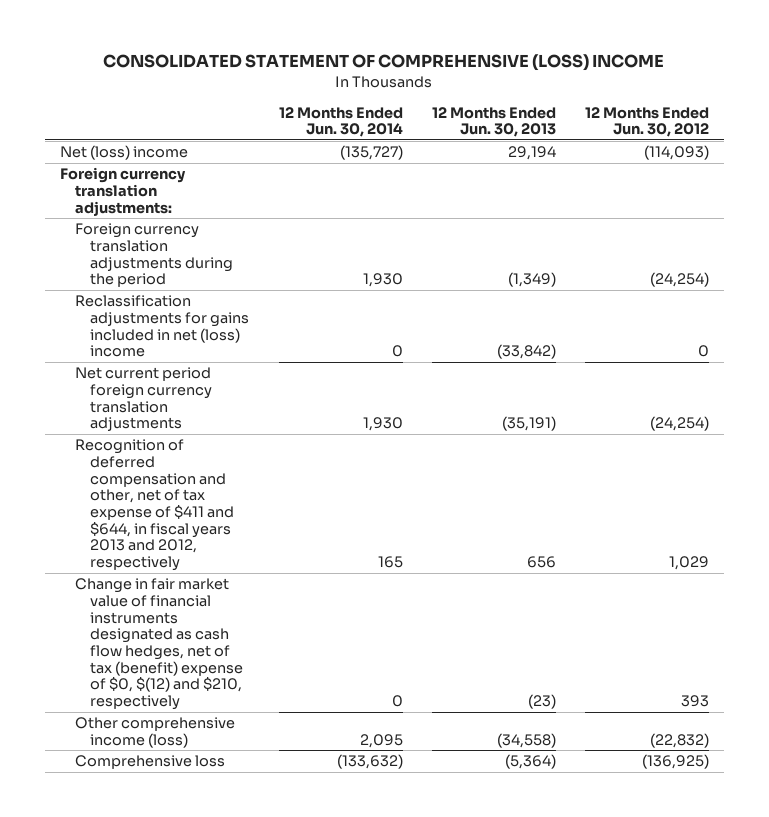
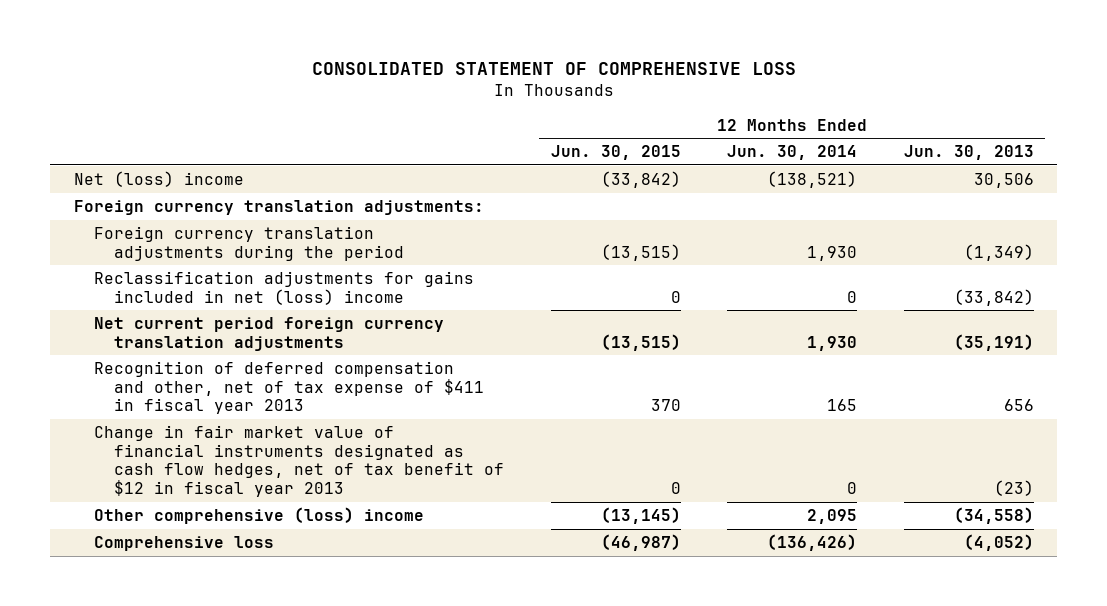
- CONSOLIDATED STATEMENT OF COMPREHENSIVE (LOSS) INCOME
+ CONSOLIDATED STATEMENT OF COMPREHENSIVE LOSS
- | 12 Months Ended Jun. 30, 2014 | 12 Months Ended Jun. 30, 2013 | 12 Months Ended Jun. 30, 2012
+ | 12 Months Ended Jun. 30, 2015 | 12 Months Ended Jun. 30, 2014 | 12 Months Ended Jun. 30, 2013
- Net (loss) income | (135,727) | 29,194 | (114,093)
+ Net (loss) income | (33,842) | (138,521) | 30,506
- Recognition of deferred compensation and other, net of tax expense of $411 and $644, in fiscal years 2013 and 2012, respectively | 165 | 656 | 1,029
- Change in fair market value of financial instruments designated as cash flow hedges, net of tax (benefit) expense of $0, $(12) and $210, respectively | 0 | (23) | 393
- Other comprehensive income (loss) | 2,095 | (34,558) | (22,832)
- Comprehensive loss | (133,632) | (5,364) | (136,925)
+ Recognition of deferred compensation and other, net of tax expense of $411 in fiscal year 2013 | 370 | 165 | 656
+ Change in fair market value of financial instruments designated as cash flow hedges, net of tax benefit of $12 in fiscal year 2013 | 0 | 0 | (23)
+ Other comprehensive (loss) income | (13,145) | 2,095 | (34,558)
+ Comprehensive loss | (46,987) | (136,426) | (4,052)

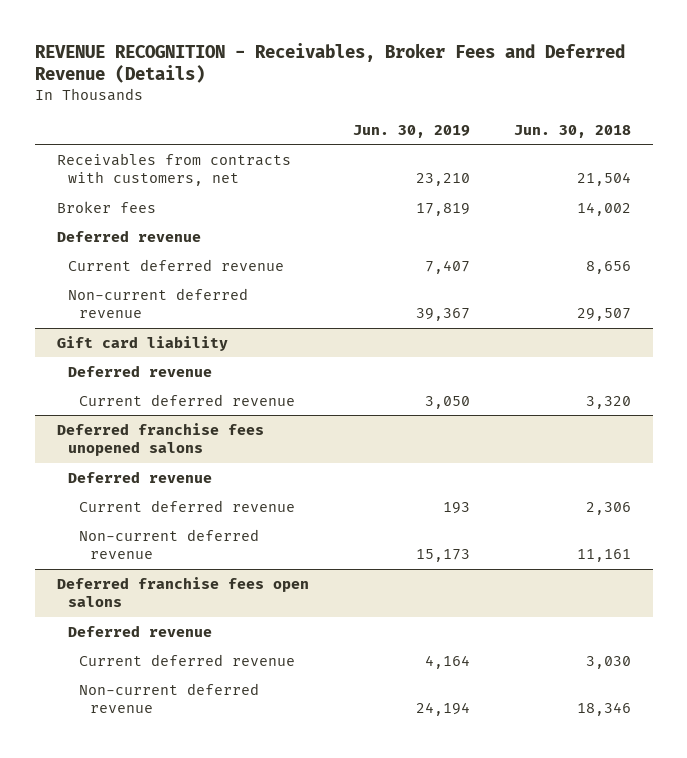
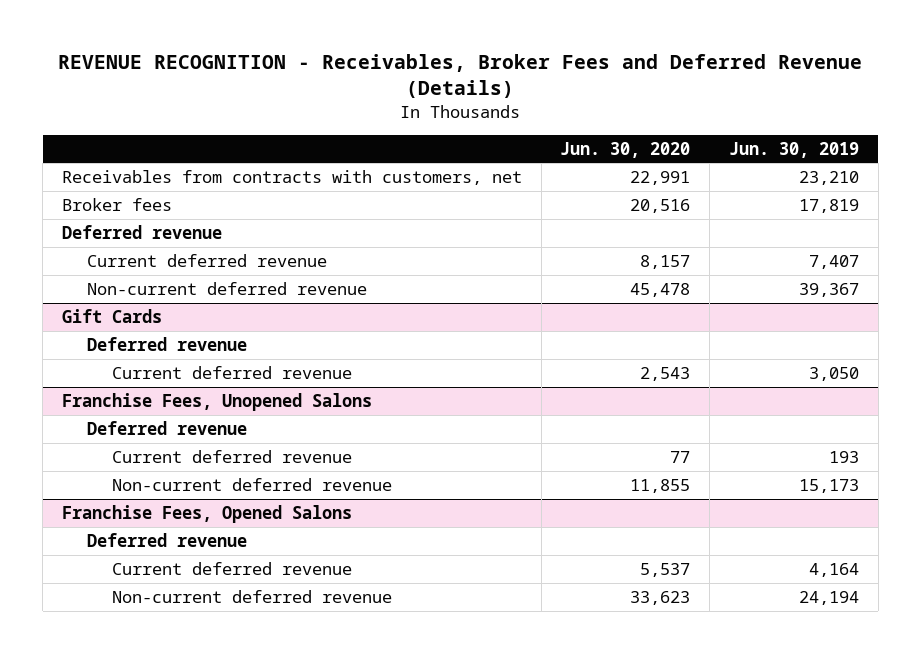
- | Jun. 30, 2019 | Jun. 30, 2018
+ | Jun. 30, 2020 | Jun. 30, 2019
- Gift card liability
+ Gift Cards
- Deferred franchise fees unopened salons
+ Franchise Fees, Unopened Salons
- Deferred franchise fees open salons
+ Franchise Fees, Opened Salons

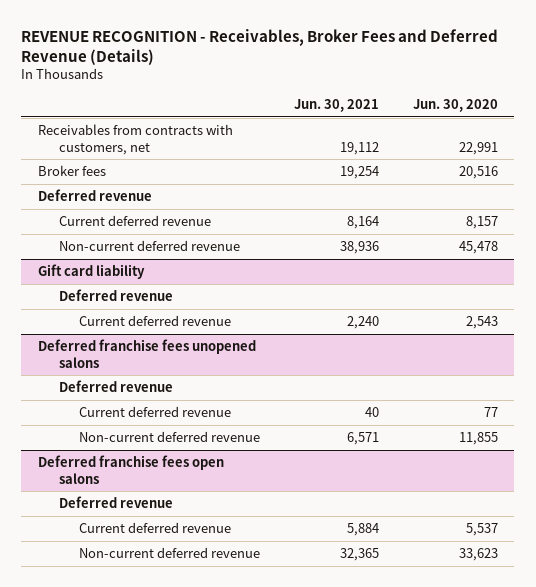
- | Jun. 30, 2020 | Jun. 30, 2019
+ | Jun. 30, 2021 | Jun. 30, 2020
- Gift Cards
+ Gift card liability
- Franchise Fees, Unopened Salons
+ Deferred franchise fees unopened salons
- Franchise Fees, Opened Salons
+ Deferred franchise fees open salons

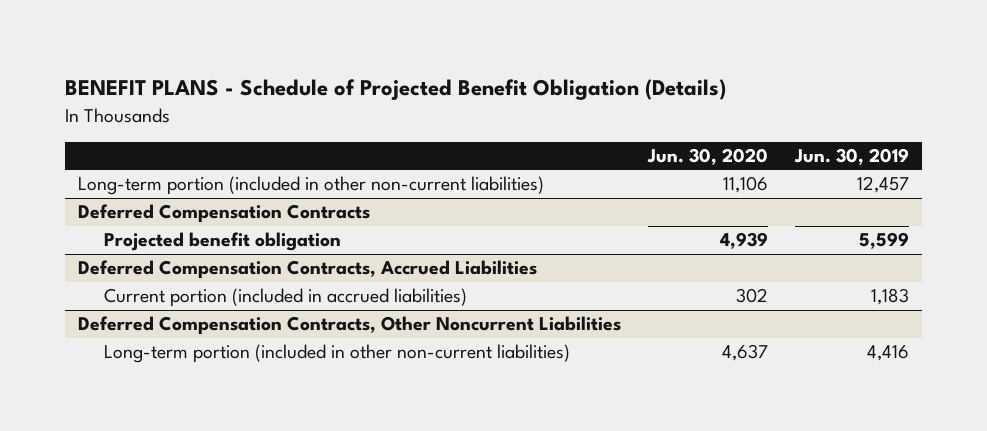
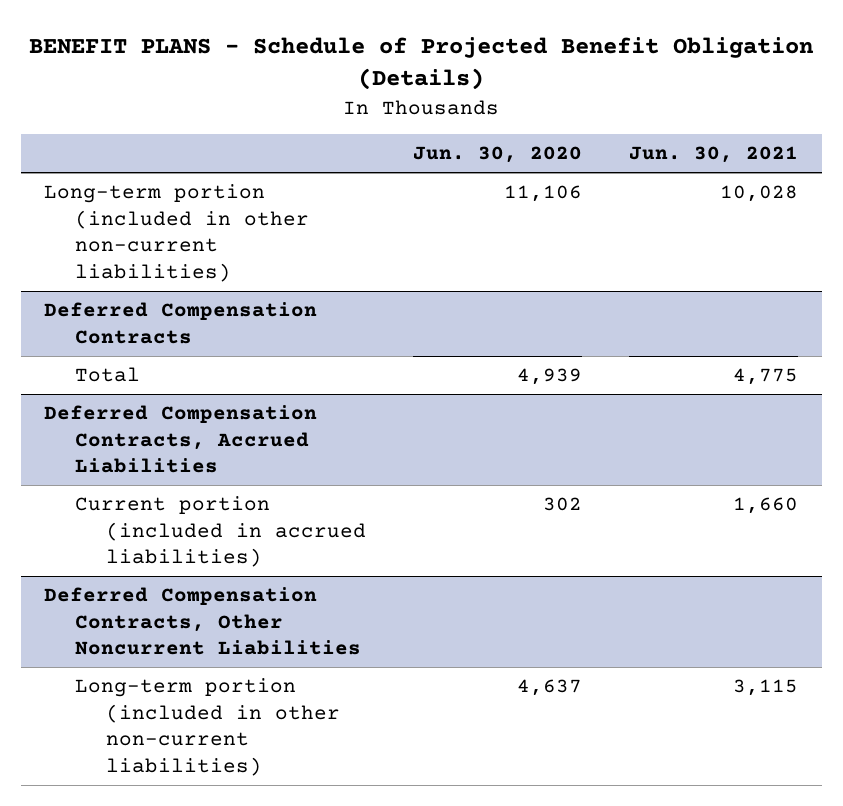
- | Jun. 30, 2020 | Jun. 30, 2019
+ | Jun. 30, 2020 | Jun. 30, 2021
@ Deferred Compensation Contracts
- Projected benefit obligation | 4,939 | 5,599
+ Total | 4,939 | 4,775

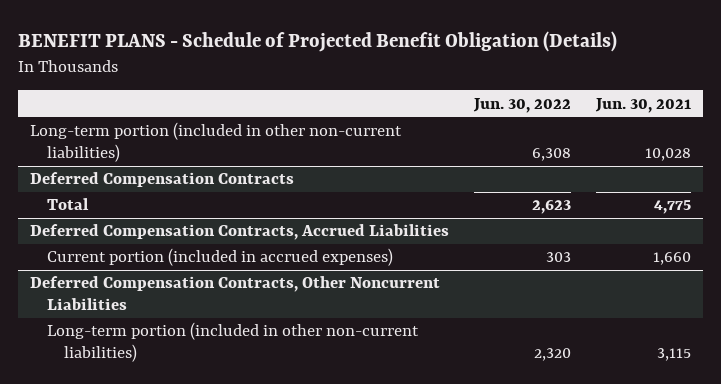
- | Jun. 30, 2020 | Jun. 30, 2021
+ | Jun. 30, 2022 | Jun. 30, 2021
@ Deferred Compensation Contracts, Accrued Liabilities
- Current portion (included in accrued liabilities) | 302 | 1,660
+ Current portion (included in accrued expenses) | 303 | 1,660

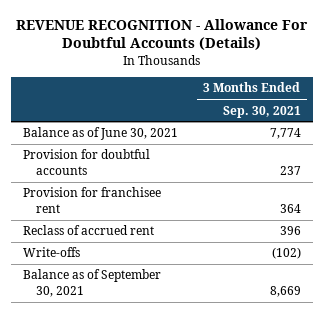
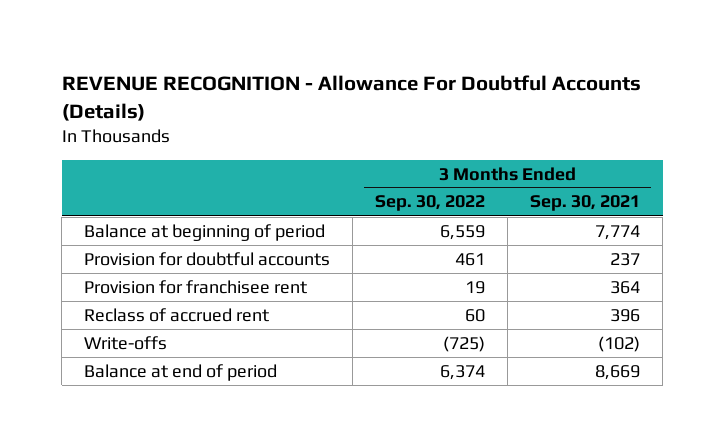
- | 3 Months Ended Sep. 30, 2021
+ | 3 Months Ended Sep. 30, 2022 | 3 Months Ended Sep. 30, 2021
- Balance as of June 30, 2021 | 7,774
+ Balance at beginning of period | 6,559 | 7,774
- Balance as of September 30, 2021 | 8,669
+ Balance at end of period | 6,374 | 8,669

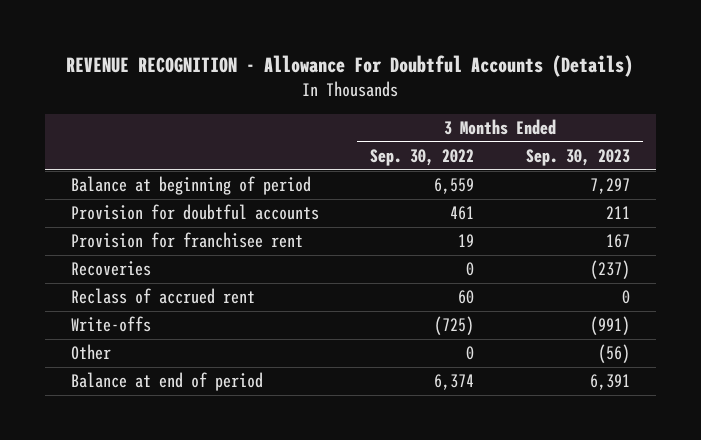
- | 3 Months Ended Sep. 30, 2022 | 3 Months Ended Sep. 30, 2021
+ | 3 Months Ended Sep. 30, 2022 | 3 Months Ended Sep. 30, 2023
+ Recoveries | 0 | (237)
+ Other | 0 | (56)

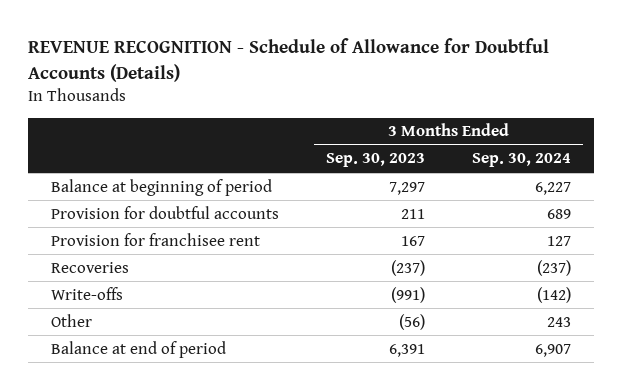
- REVENUE RECOGNITION - Allowance For Doubtful Accounts (Details)
+ REVENUE RECOGNITION - Schedule of Allowance for Doubtful Accounts (Details)
- | 3 Months Ended Sep. 30, 2022 | 3 Months Ended Sep. 30, 2023
+ | 3 Months Ended Sep. 30, 2023 | 3 Months Ended Sep. 30, 2024
- Reclass of accrued rent | 60 | 0

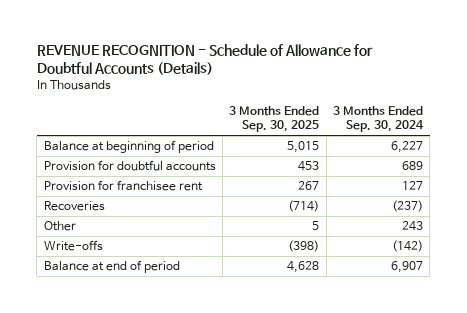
- | 3 Months Ended Sep. 30, 2023 | 3 Months Ended Sep. 30, 2024
+ | 3 Months Ended Sep. 30, 2025 | 3 Months Ended Sep. 30, 2024
moved down: Write-offs | (398) | (142)

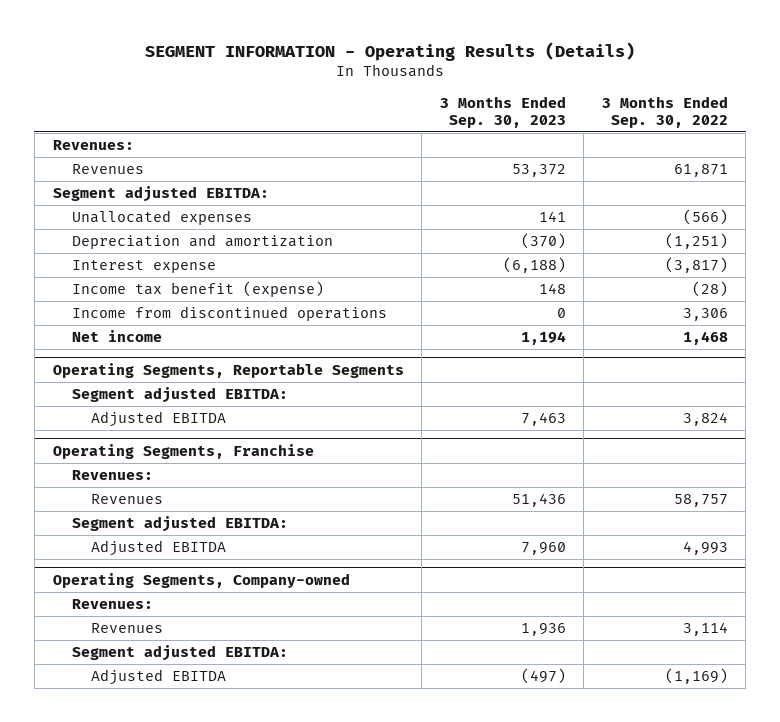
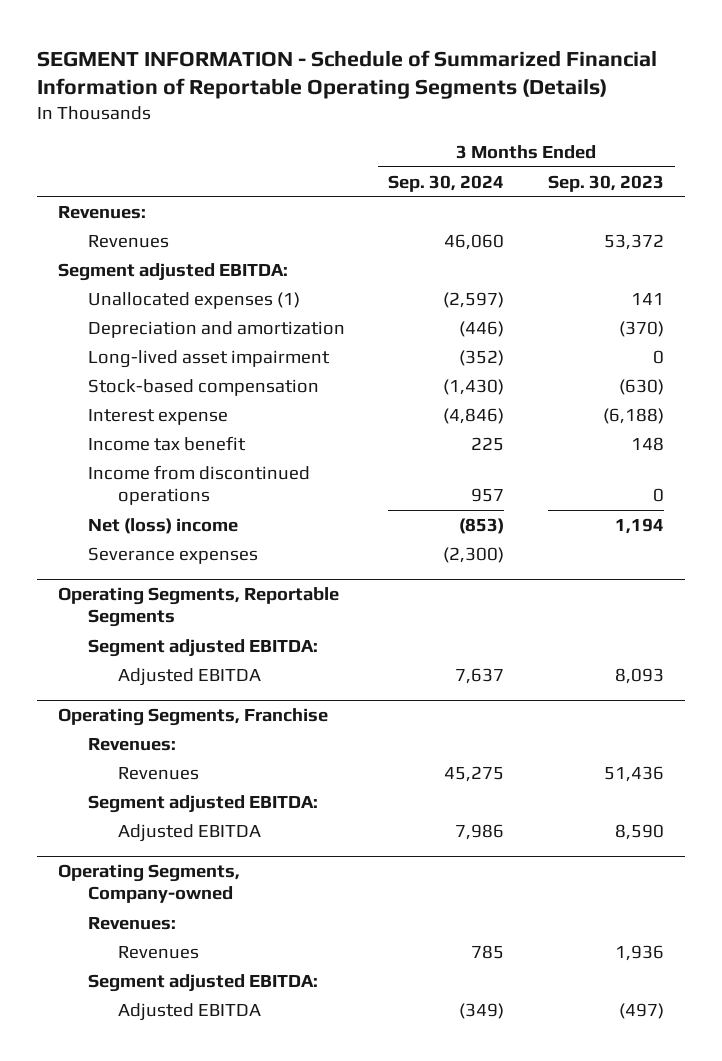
- SEGMENT INFORMATION - Operating Results (Details)
+ SEGMENT INFORMATION - Schedule of Summarized Financial Information of Reportable Operating Segments (Details)
- | 3 Months Ended Sep. 30, 2023 | 3 Months Ended Sep. 30, 2022
+ | 3 Months Ended Sep. 30, 2024 | 3 Months Ended Sep. 30, 2023
- Unallocated expenses | 141 | (566)
+ Unallocated expenses (1) | (2,597) | 141
+ Long-lived asset impairment | (352) | 0
+ Stock-based compensation | (1,430) | (630)
- Income tax benefit (expense) | 148 | (28)
+ Income tax benefit | 225 | 148
- Net income | 1,194 | 1,468
+ Net (loss) income | (853) | 1,194
+ Severance expenses | (2,300) |
@ Operating Segments, Reportable Segments
- Adjusted EBITDA | 7,463 | 3,824
+ Adjusted EBITDA | 7,637 | 8,093
@ Operating Segments, Franchise
- Adjusted EBITDA | 7,960 | 4,993
+ Adjusted EBITDA | 7,986 | 8,590

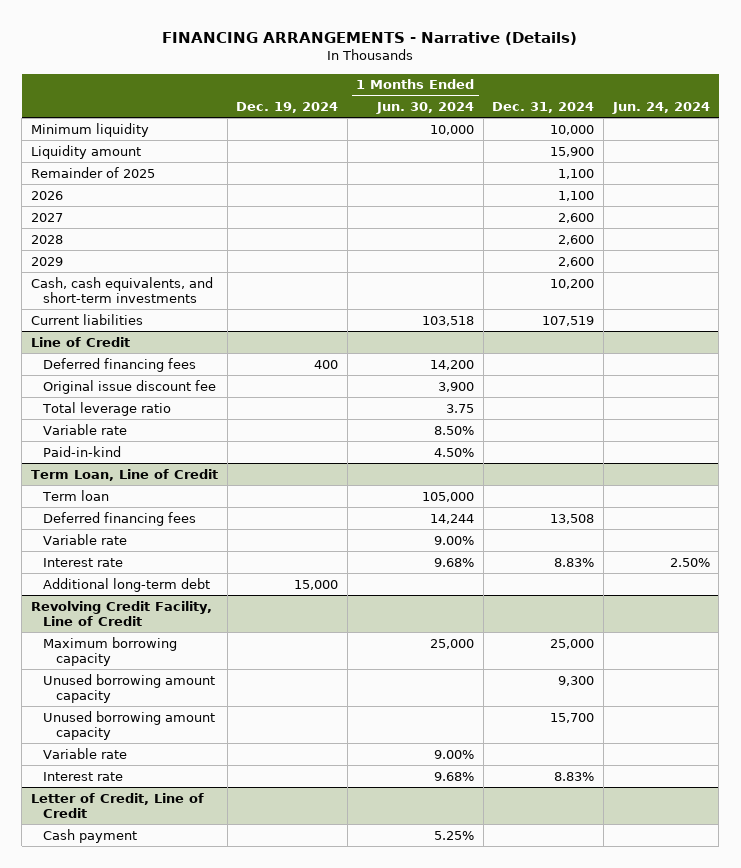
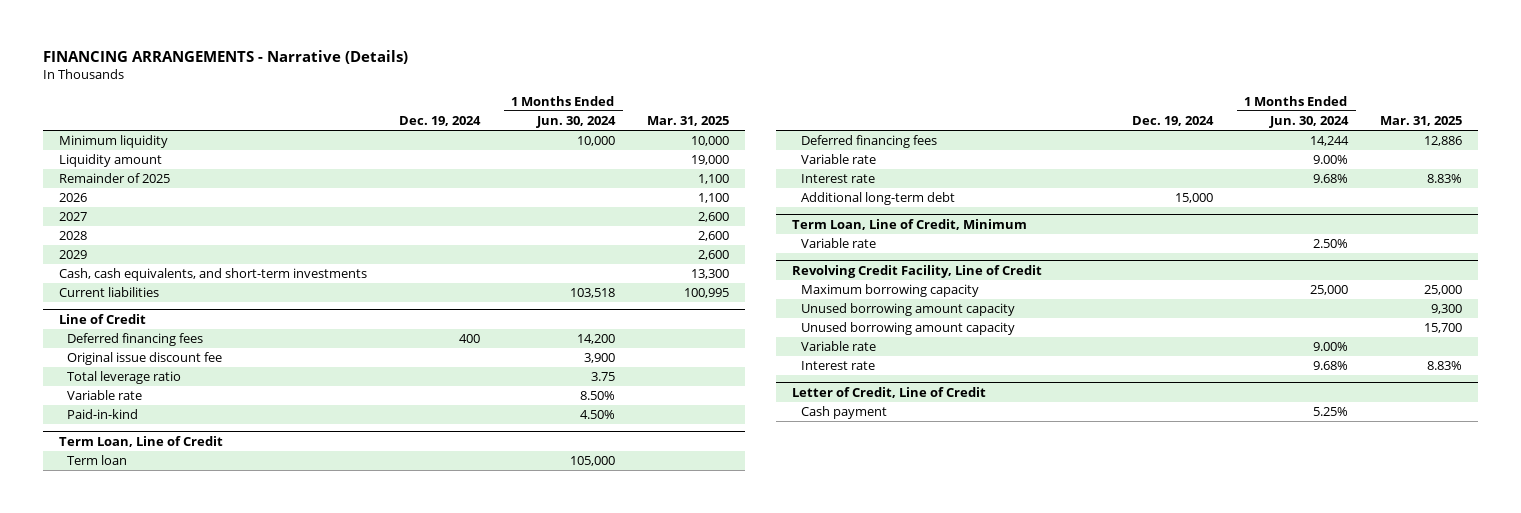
- | Dec. 19, 2024 | 1 Months Ended Jun. 30, 2024 | Dec. 31, 2024 | Jun. 24, 2024
+ | Dec. 19, 2024 | 1 Months Ended Jun. 30, 2024 | Mar. 31, 2025
+ Term Loan, Line of Credit, Minimum
+ Variable rate | | 2.50% |

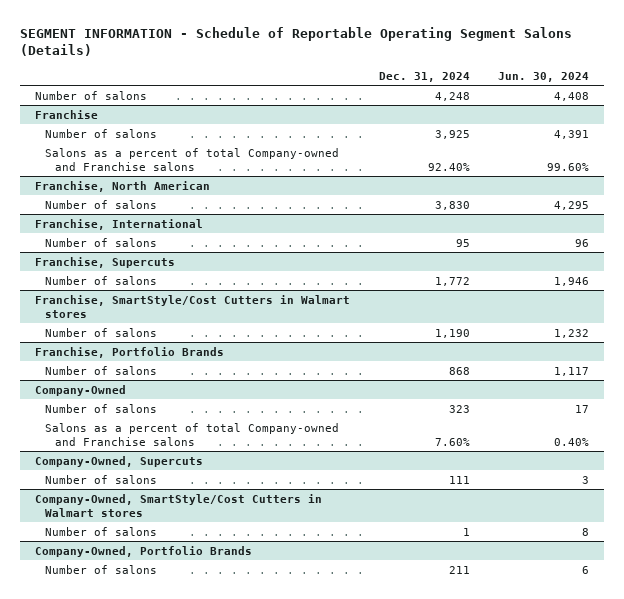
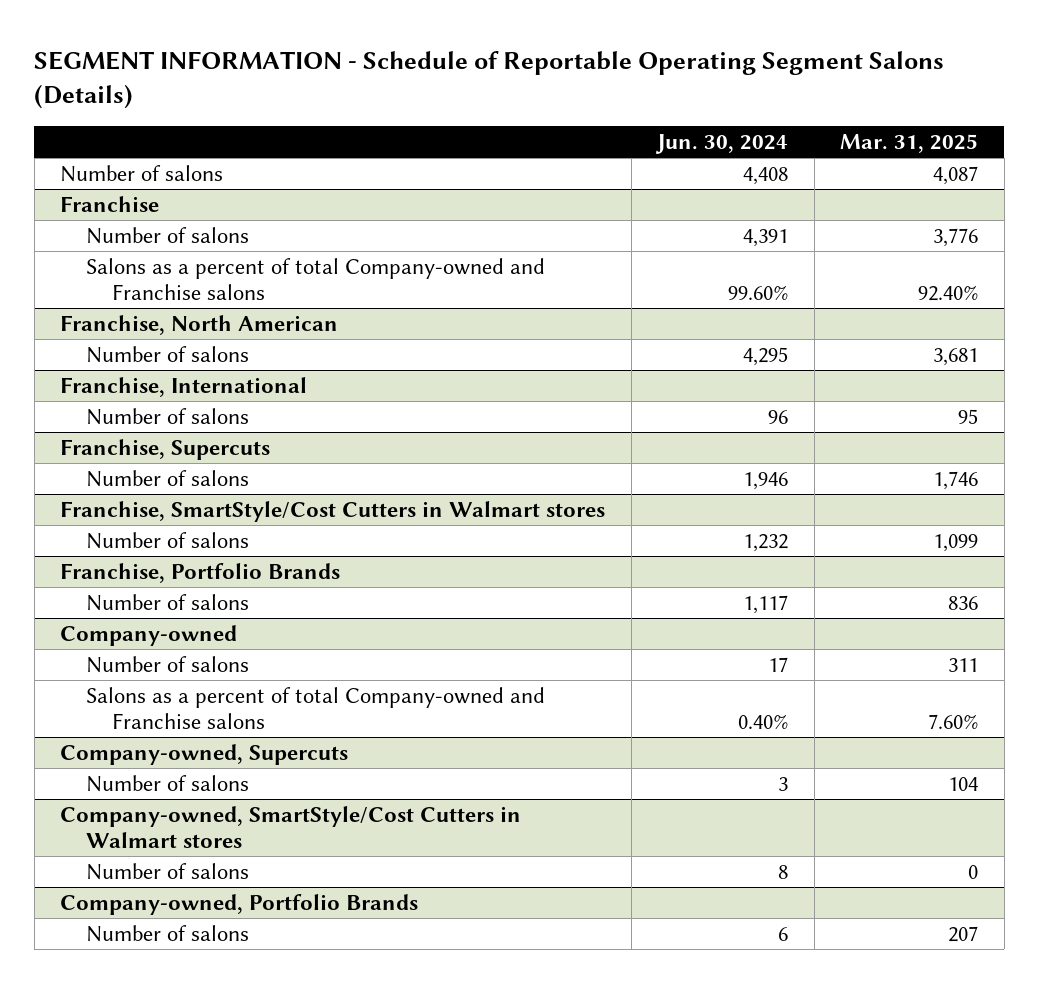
- | Dec. 31, 2024 | Jun. 30, 2024
+ | Jun. 30, 2024 | Mar. 31, 2025
- Company-Owned
+ Company-owned
- Company-Owned, Supercuts
+ Company-owned, Supercuts
- Company-Owned, SmartStyle/Cost Cutters in Walmart stores
+ Company-owned, SmartStyle/Cost Cutters in Walmart stores
- Company-Owned, Portfolio Brands
+ Company-owned, Portfolio Brands

